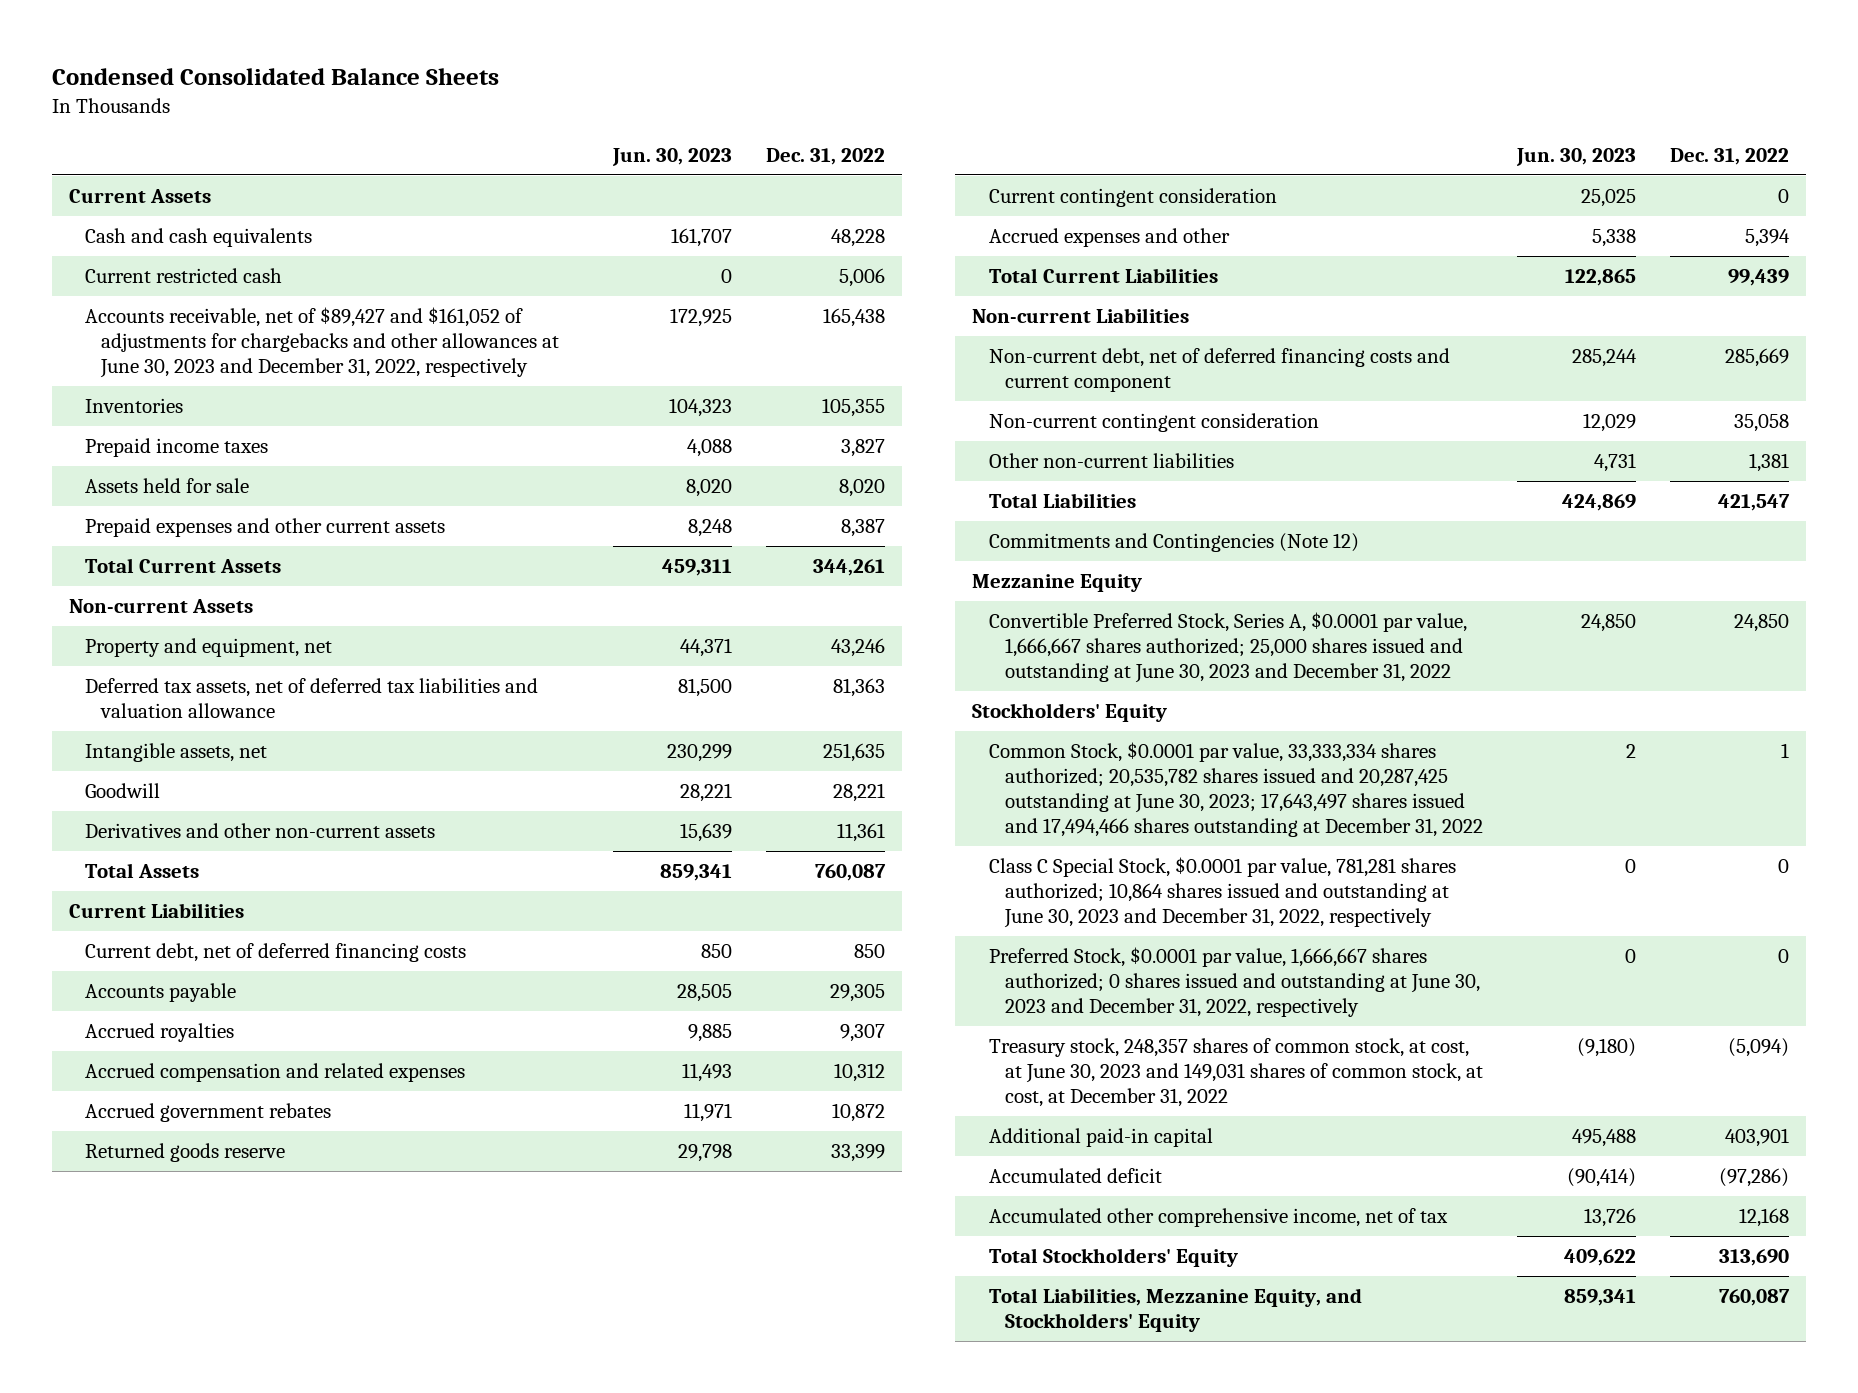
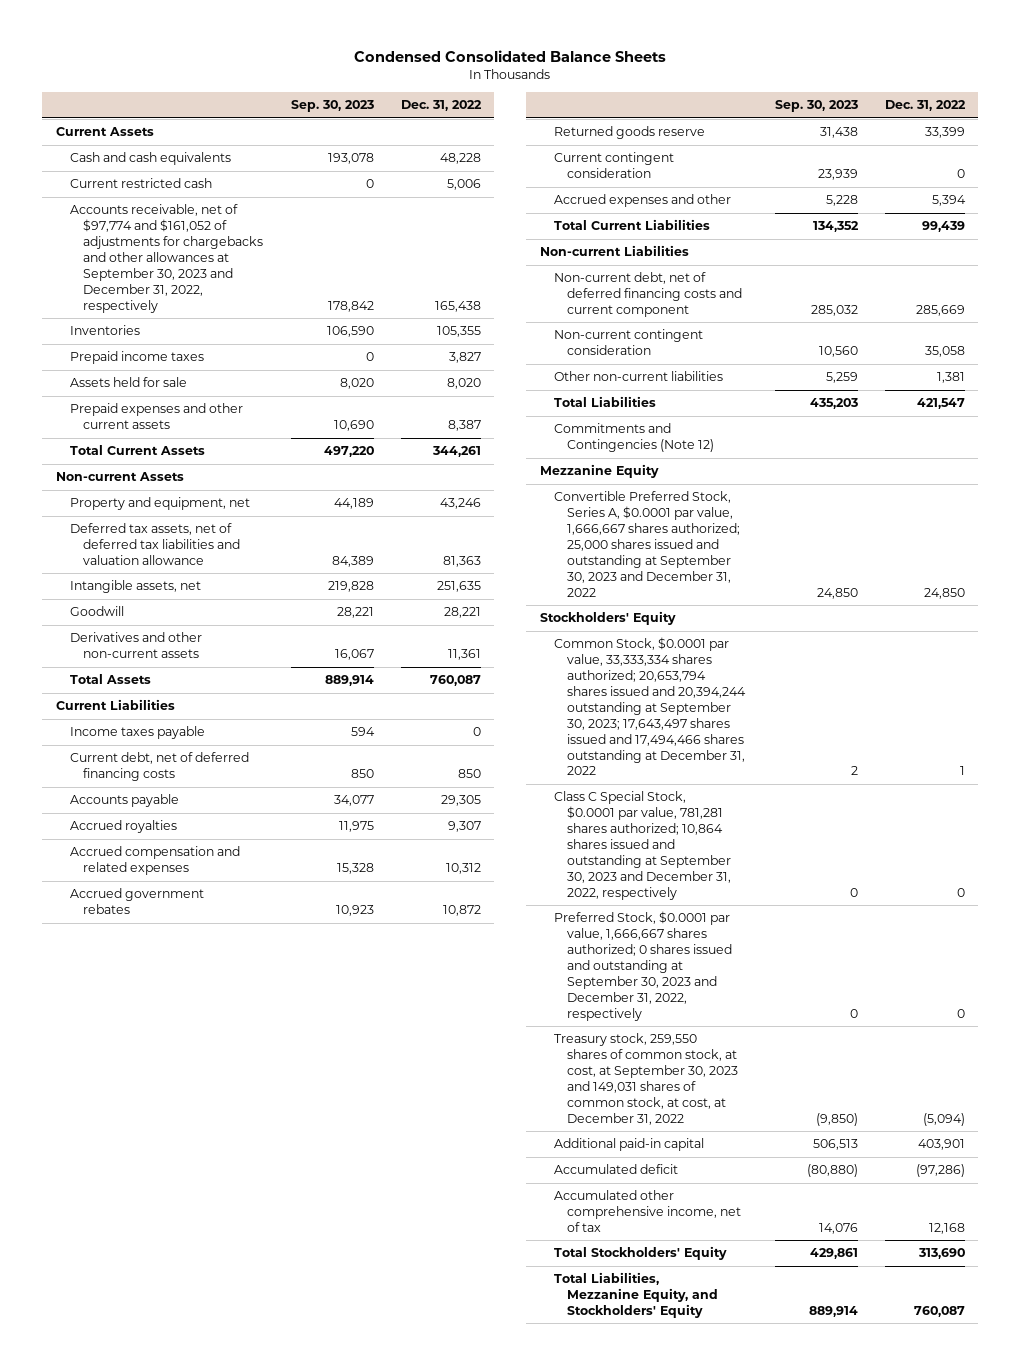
- | Jun. 30, 2023 | Dec. 31, 2022
+ | Sep. 30, 2023 | Dec. 31, 2022
- Accounts receivable, net of $89,427 and $161,052 of adjustments for chargebacks and other allowances at June 30, 2023 and December 31, 2022, respectively | 172,925 | 165,438
+ Accounts receivable, net of $97,774 and $161,052 of adjustments for chargebacks and other allowances at September 30, 2023 and December 31, 2022, respectively | 178,842 | 165,438
+ Income taxes payable | 594 | 0
- Convertible Preferred Stock, Series A, $0.0001 par value, 1,666,667 shares authorized; 25,000 shares issued and outstanding at June 30, 2023 and December 31, 2022 | 24,850 | 24,850
+ Convertible Preferred Stock, Series A, $0.0001 par value, 1,666,667 shares authorized; 25,000 shares issued and outstanding at September 30, 2023 and December 31, 2022 | 24,850 | 24,850
- Common Stock, $0.0001 par value, 33,333,334 shares authorized; 20,535,782 shares issued and 20,287,425 outstanding at June 30, 2023; 17,643,497 shares issued and 17,494,466 shares outstanding at December 31, 2022 | 2 | 1
- Class C Special Stock, $0.0001 par value, 781,281 shares authorized; 10,864 shares issued and outstanding at June 30, 2023 and December 31, 2022, respectively | 0 | 0
- Preferred Stock, $0.0001 par value, 1,666,667 shares authorized; 0 shares issued and outstanding at June 30, 2023 and December 31, 2022, respectively | 0 | 0
- Treasury stock, 248,357 shares of common stock, at cost, at June 30, 2023 and 149,031 shares of common stock, at cost, at December 31, 2022 | (9,180) | (5,094)
+ Common Stock, $0.0001 par value, 33,333,334 shares authorized; 20,653,794 shares issued and 20,394,244 outstanding at September 30, 2023; 17,643,497 shares issued and 17,494,466 shares outstanding at December 31, 2022 | 2 | 1
+ Class C Special Stock, $0.0001 par value, 781,281 shares authorized; 10,864 shares issued and outstanding at September 30, 2023 and December 31, 2022, respectively | 0 | 0
+ Preferred Stock, $0.0001 par value, 1,666,667 shares authorized; 0 shares issued and outstanding at September 30, 2023 and December 31, 2022, respectively | 0 | 0
+ Treasury stock, 259,550 shares of common stock, at cost, at September 30, 2023 and 149,031 shares of common stock, at cost, at December 31, 2022 | (9,850) | (5,094)

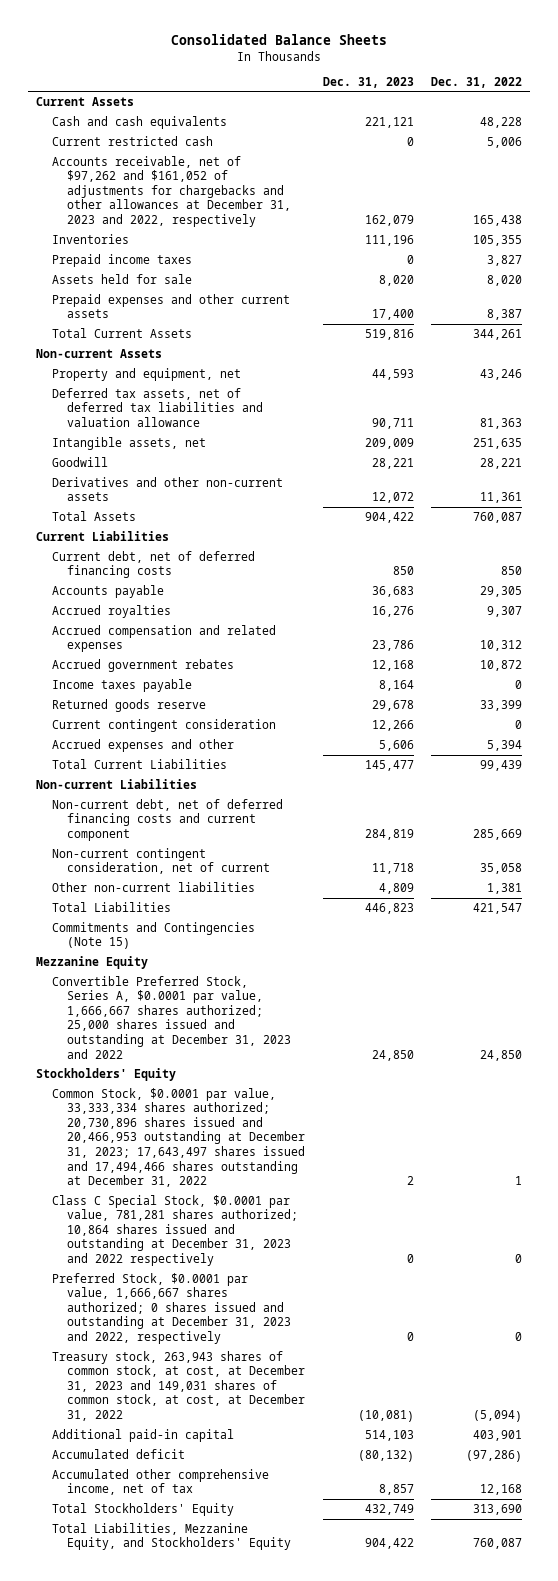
- Condensed Consolidated Balance Sheets
+ Consolidated Balance Sheets
- | Sep. 30, 2023 | Dec. 31, 2022
+ | Dec. 31, 2023 | Dec. 31, 2022
- Accounts receivable, net of $97,774 and $161,052 of adjustments for chargebacks and other allowances at September 30, 2023 and December 31, 2022, respectively | 178,842 | 165,438
+ Accounts receivable, net of $97,262 and $161,052 of adjustments for chargebacks and other allowances at December 31, 2023 and 2022, respectively | 162,079 | 165,438
moved down: Income taxes payable | 8,164 | 0
- Non-current contingent consideration | 10,560 | 35,058
+ Non-current contingent consideration, net of current | 11,718 | 35,058
- Commitments and Contingencies (Note 12)
+ Commitments and Contingencies (Note 15)
- Convertible Preferred Stock, Series A, $0.0001 par value, 1,666,667 shares authorized; 25,000 shares issued and outstanding at September 30, 2023 and December 31, 2022 | 24,850 | 24,850
+ Convertible Preferred Stock, Series A, $0.0001 par value, 1,666,667 shares authorized; 25,000 shares issued and outstanding at December 31, 2023 and 2022 | 24,850 | 24,850
- Common Stock, $0.0001 par value, 33,333,334 shares authorized; 20,653,794 shares issued and 20,394,244 outstanding at September 30, 2023; 17,643,497 shares issued and 17,494,466 shares outstanding at December 31, 2022 | 2 | 1
- Class C Special Stock, $0.0001 par value, 781,281 shares authorized; 10,864 shares issued and outstanding at September 30, 2023 and December 31, 2022, respectively | 0 | 0
- Preferred Stock, $0.0001 par value, 1,666,667 shares authorized; 0 shares issued and outstanding at September 30, 2023 and December 31, 2022, respectively | 0 | 0
- Treasury stock, 259,550 shares of common stock, at cost, at September 30, 2023 and 149,031 shares of common stock, at cost, at December 31, 2022 | (9,850) | (5,094)
+ Common Stock, $0.0001 par value, 33,333,334 shares authorized; 20,730,896 shares issued and 20,466,953 outstanding at December 31, 2023; 17,643,497 shares issued and 17,494,466 shares outstanding at December 31, 2022 | 2 | 1
+ Class C Special Stock, $0.0001 par value, 781,281 shares authorized; 10,864 shares issued and outstanding at December 31, 2023 and 2022 respectively | 0 | 0
+ Preferred Stock, $0.0001 par value, 1,666,667 shares authorized; 0 shares issued and outstanding at December 31, 2023 and 2022, respectively | 0 | 0
+ Treasury stock, 263,943 shares of common stock, at cost, at December 31, 2023 and 149,031 shares of common stock, at cost, at December 31, 2022 | (10,081) | (5,094)

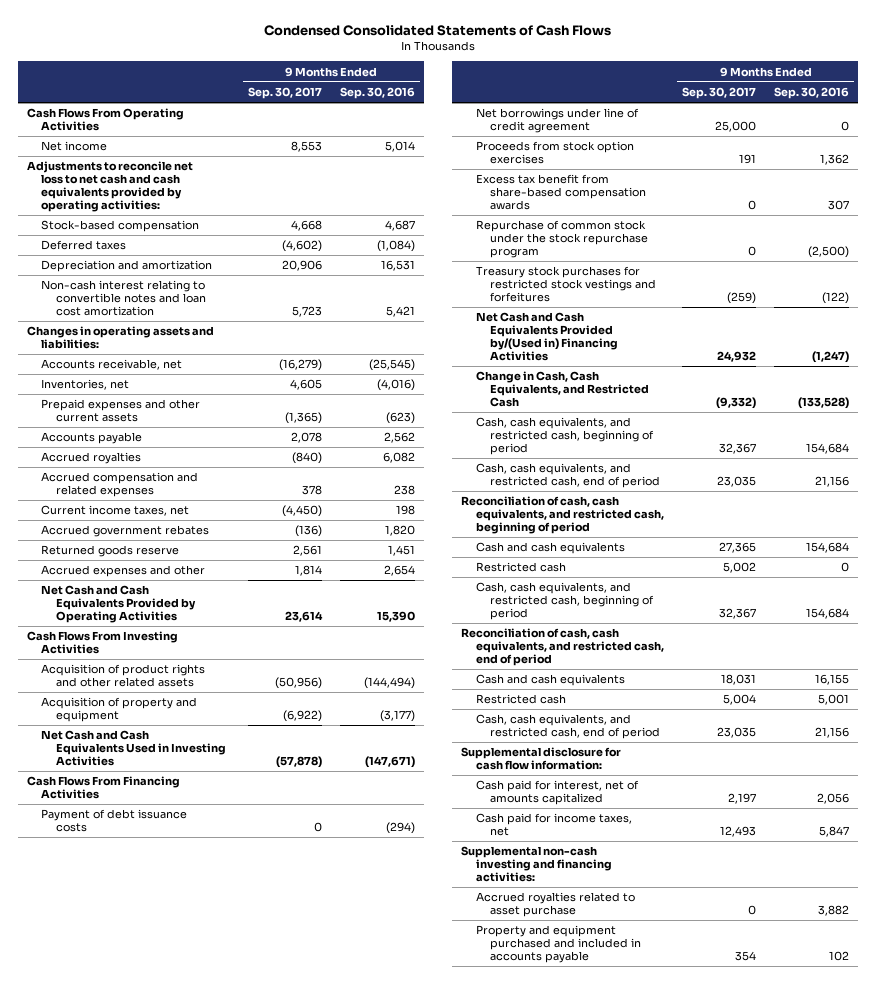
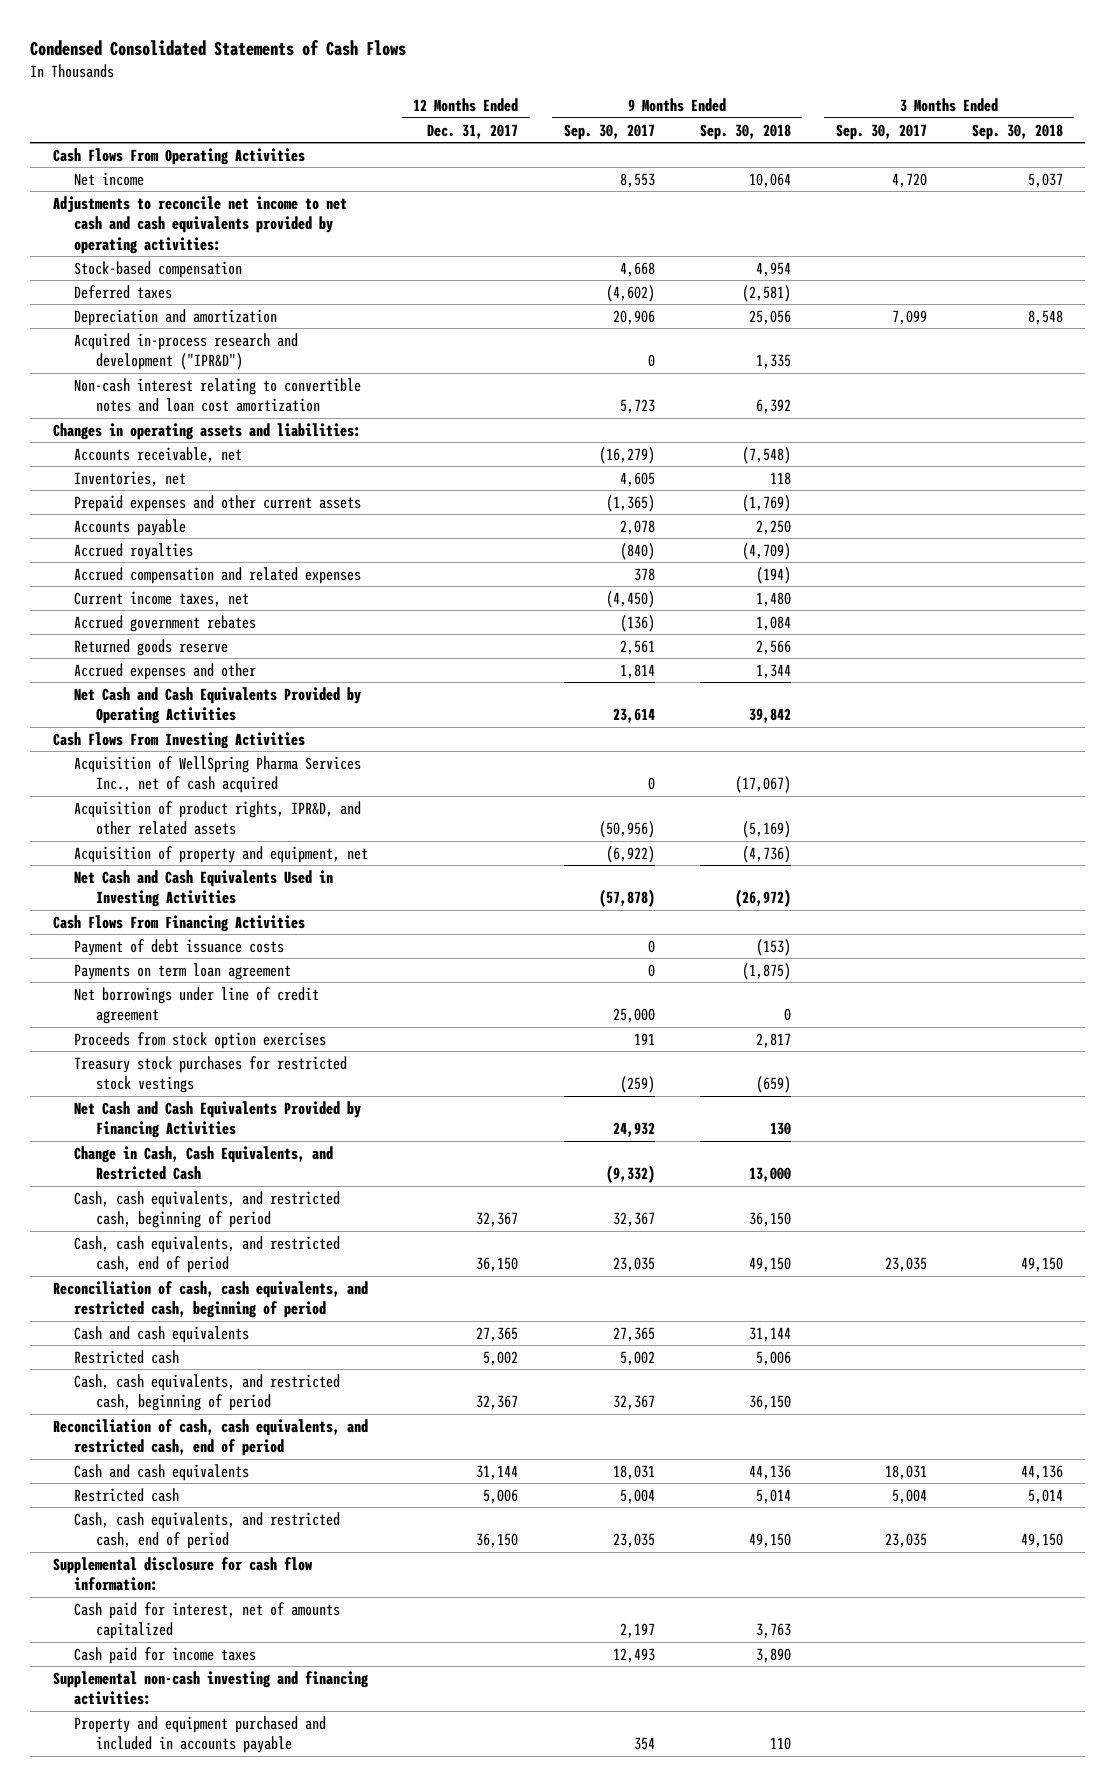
- | 9 Months Ended Sep. 30, 2017 | 9 Months Ended Sep. 30, 2016
+ | 12 Months Ended Dec. 31, 2017 | 9 Months Ended Sep. 30, 2017 | 9 Months Ended Sep. 30, 2018 | 3 Months Ended Sep. 30, 2017 | 3 Months Ended Sep. 30, 2018
- Adjustments to reconcile net loss to net cash and cash equivalents provided by operating activities:
+ Adjustments to reconcile net income to net cash and cash equivalents provided by operating activities:
+ Acquired in-process research and development ("IPR&D") | | 0 | 1,335 | |
- Acquisition of product rights and other related assets | (50,956) | (144,494)
- Acquisition of property and equipment | (6,922) | (3,177)
+ Acquisition of WellSpring Pharma Services Inc., net of cash acquired | | 0 | (17,067) | |
+ Acquisition of product rights, IPR&D, and other related assets | | (50,956) | (5,169) | |
+ Acquisition of property and equipment, net | | (6,922) | (4,736) | |
+ Payments on term loan agreement | | 0 | (1,875) | |
- Excess tax benefit from share-based compensation awards | 0 | 307
- Repurchase of common stock under the stock repurchase program | 0 | (2,500)
- Treasury stock purchases for restricted stock vestings and forfeitures | (259) | (122)
- Net Cash and Cash Equivalents Provided by/(Used in) Financing Activities | 24,932 | (1,247)
+ Treasury stock purchases for restricted stock vestings | | (259) | (659) | |
+ Net Cash and Cash Equivalents Provided by Financing Activities | | 24,932 | 130 | |
- Cash paid for income taxes, net | 12,493 | 5,847
+ Cash paid for income taxes | | 12,493 | 3,890 | |
- Accrued royalties related to asset purchase | 0 | 3,882

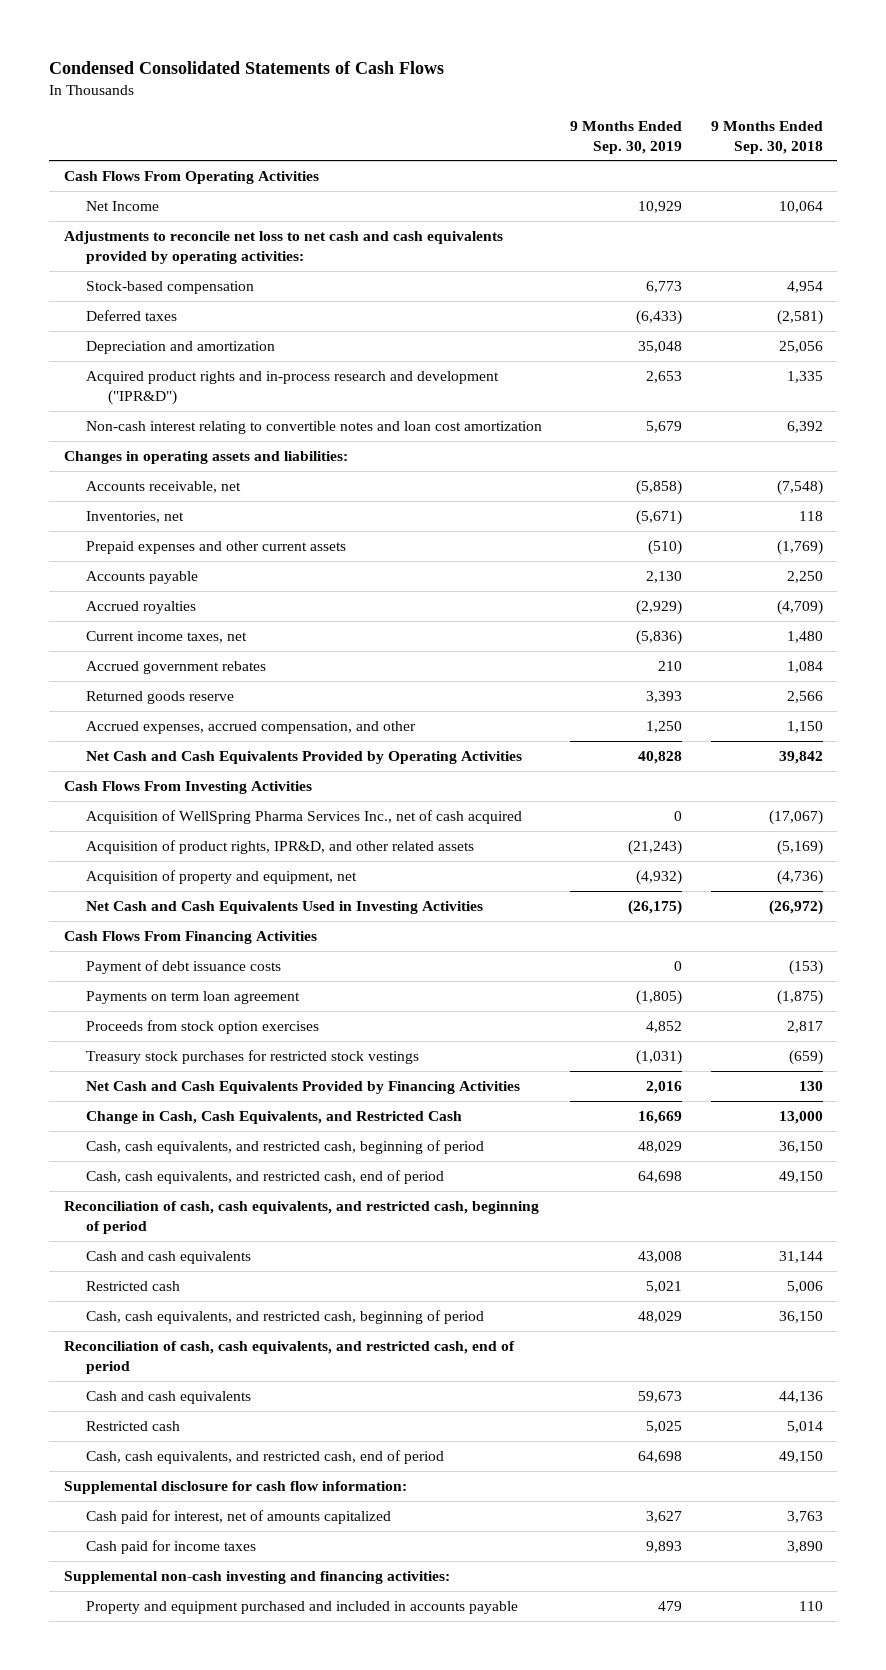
- | 12 Months Ended Dec. 31, 2017 | 9 Months Ended Sep. 30, 2017 | 9 Months Ended Sep. 30, 2018 | 3 Months Ended Sep. 30, 2017 | 3 Months Ended Sep. 30, 2018
+ | 9 Months Ended Sep. 30, 2019 | 9 Months Ended Sep. 30, 2018
- Net income | | 8,553 | 10,064 | 4,720 | 5,037
- Adjustments to reconcile net income to net cash and cash equivalents provided by operating activities:
+ Net Income | 10,929 | 10,064
+ Adjustments to reconcile net loss to net cash and cash equivalents provided by operating activities:
- Acquired in-process research and development ("IPR&D") | | 0 | 1,335 | |
+ Acquired product rights and in-process research and development ("IPR&D") | 2,653 | 1,335
- Accrued compensation and related expenses | | 378 | (194) | |
- Accrued expenses and other | | 1,814 | 1,344 | |
+ Accrued expenses, accrued compensation, and other | 1,250 | 1,150
- Net borrowings under line of credit agreement | | 25,000 | 0 | |

